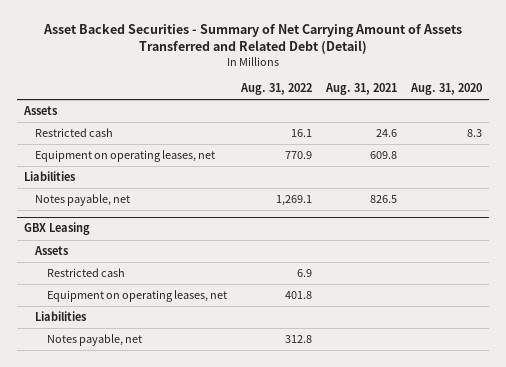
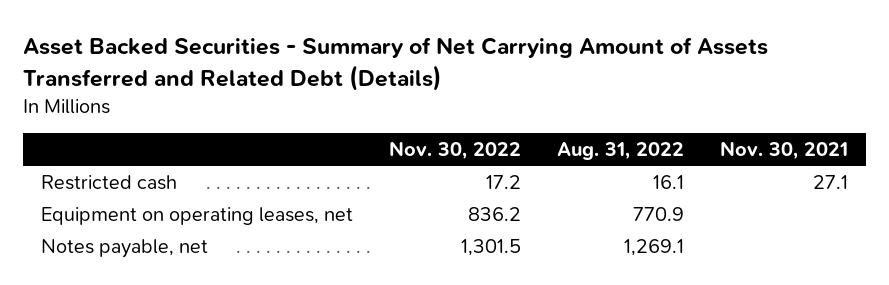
- Asset Backed Securities - Summary of Net Carrying Amount of Assets Transferred and Related Debt (Detail)
+ Asset Backed Securities - Summary of Net Carrying Amount of Assets Transferred and Related Debt (Details)
- | Aug. 31, 2022 | Aug. 31, 2021 | Aug. 31, 2020
+ | Nov. 30, 2022 | Aug. 31, 2022 | Nov. 30, 2021
- Assets
- Liabilities
- GBX Leasing
- Assets
- Restricted cash | 6.9 | |
- Equipment on operating leases, net | 401.8 | |
- Liabilities
- Notes payable, net | 312.8 | |

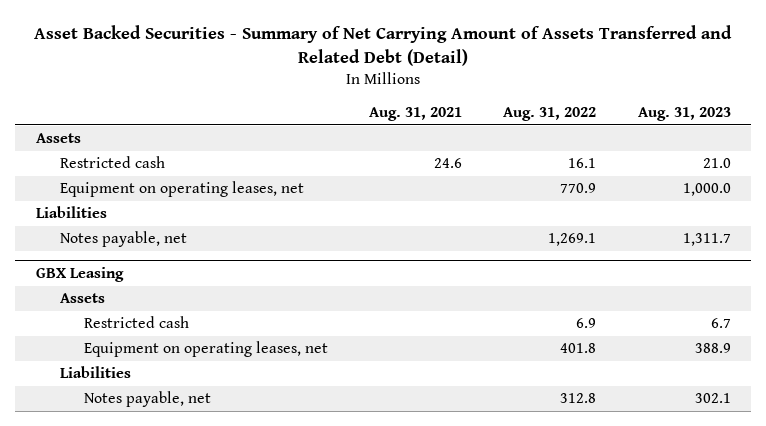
- Asset Backed Securities - Summary of Net Carrying Amount of Assets Transferred and Related Debt (Details)
+ Asset Backed Securities - Summary of Net Carrying Amount of Assets Transferred and Related Debt (Detail)
- | Nov. 30, 2022 | Aug. 31, 2022 | Nov. 30, 2021
+ | Aug. 31, 2021 | Aug. 31, 2022 | Aug. 31, 2023
+ Assets
+ Liabilities
+ GBX Leasing
+ Assets
+ Restricted cash | | 6.9 | 6.7
+ Equipment on operating leases, net | | 401.8 | 388.9
+ Liabilities
+ Notes payable, net | | 312.8 | 302.1

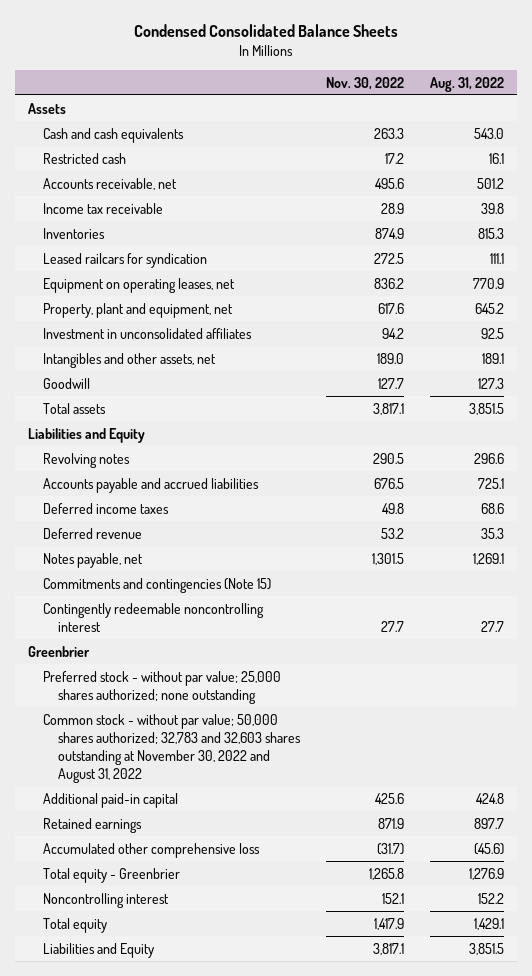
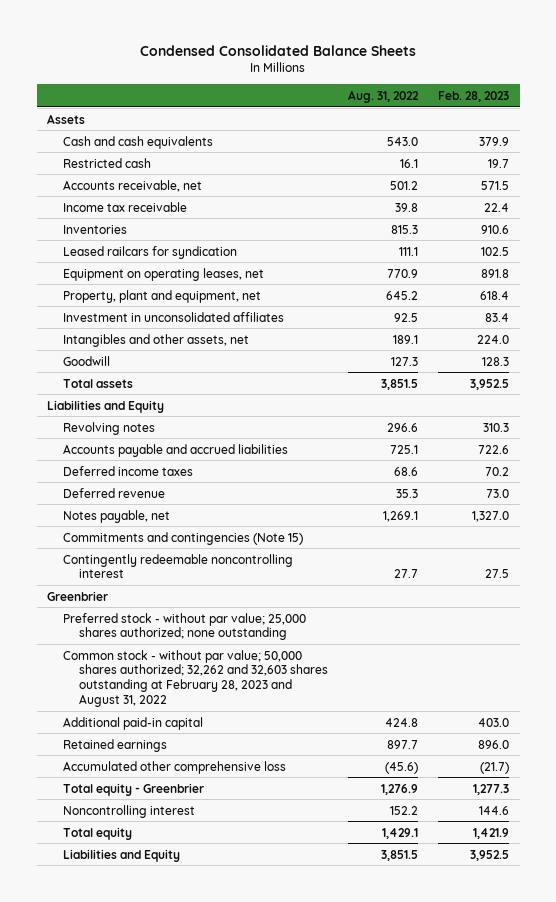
- | Nov. 30, 2022 | Aug. 31, 2022
+ | Aug. 31, 2022 | Feb. 28, 2023
- Common stock - without par value; 50,000 shares authorized; 32,783 and 32,603 shares outstanding at November 30, 2022 and August 31, 2022
+ Common stock - without par value; 50,000 shares authorized; 32,262 and 32,603 shares outstanding at February 28, 2023 and August 31, 2022

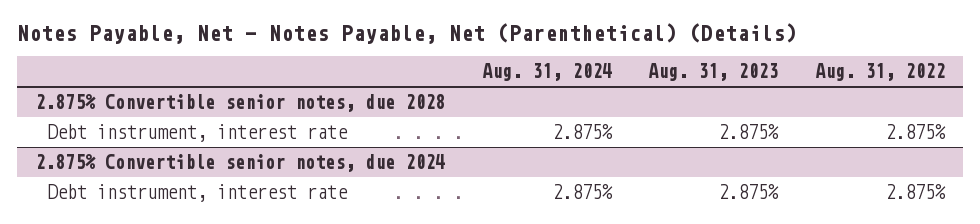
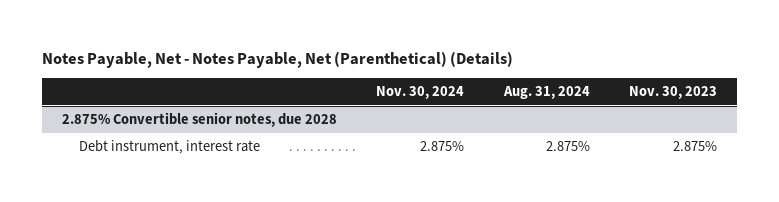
- | Aug. 31, 2024 | Aug. 31, 2023 | Aug. 31, 2022
+ | Nov. 30, 2024 | Aug. 31, 2024 | Nov. 30, 2023
- 2.875% Convertible senior notes, due 2024
- Debt instrument, interest rate | 2.875% | 2.875% | 2.875%

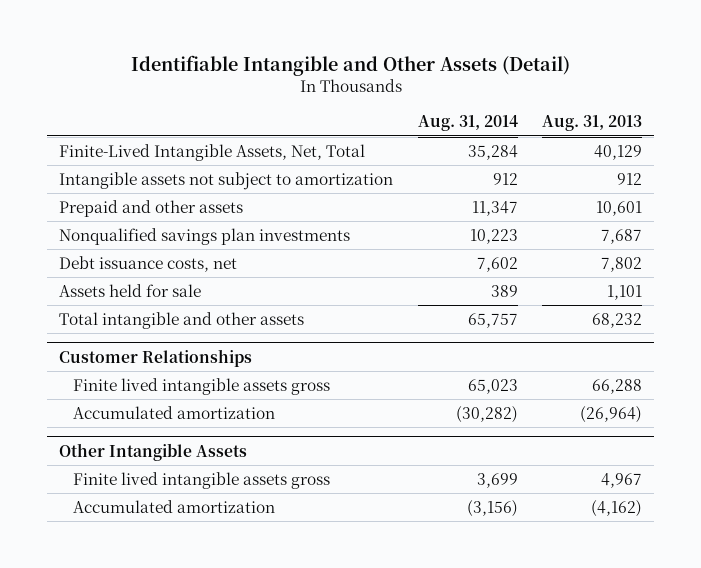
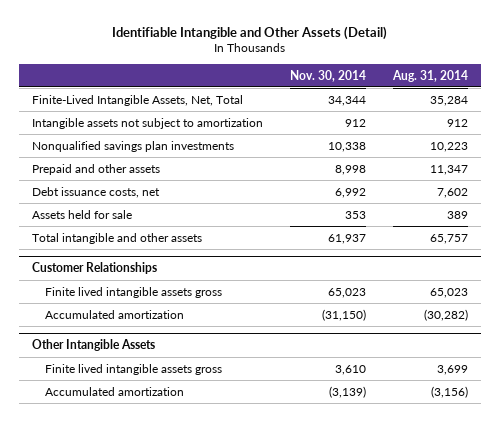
- | Aug. 31, 2014 | Aug. 31, 2013
+ | Nov. 30, 2014 | Aug. 31, 2014
moved down: Prepaid and other assets | 8,998 | 11,347

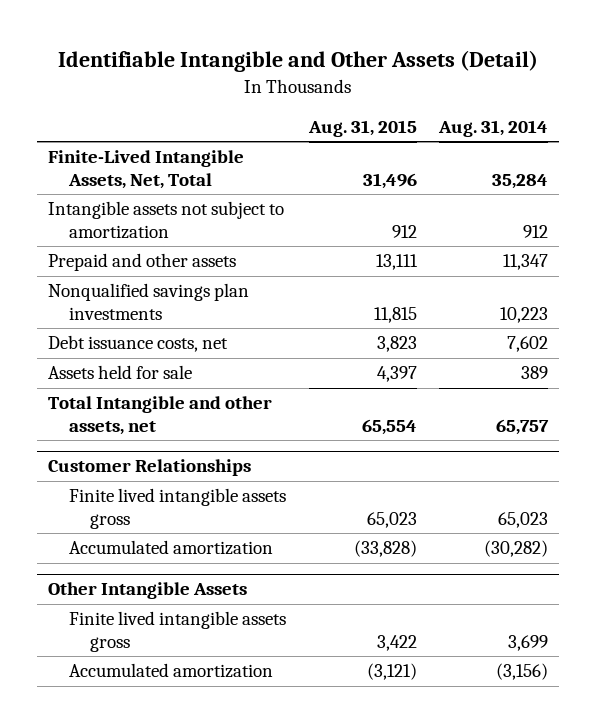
- | Nov. 30, 2014 | Aug. 31, 2014
+ | Aug. 31, 2015 | Aug. 31, 2014
moved down: Nonqualified savings plan investments | 11,815 | 10,223
- Total intangible and other assets | 61,937 | 65,757
+ Total Intangible and other assets, net | 65,554 | 65,757

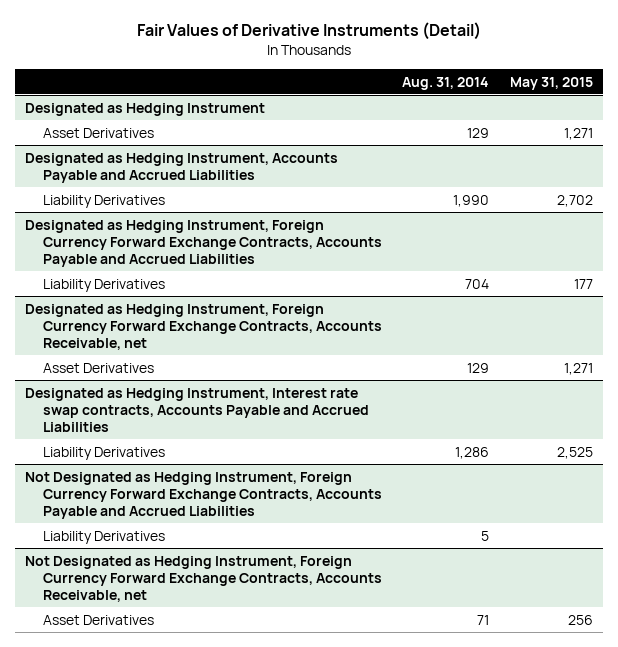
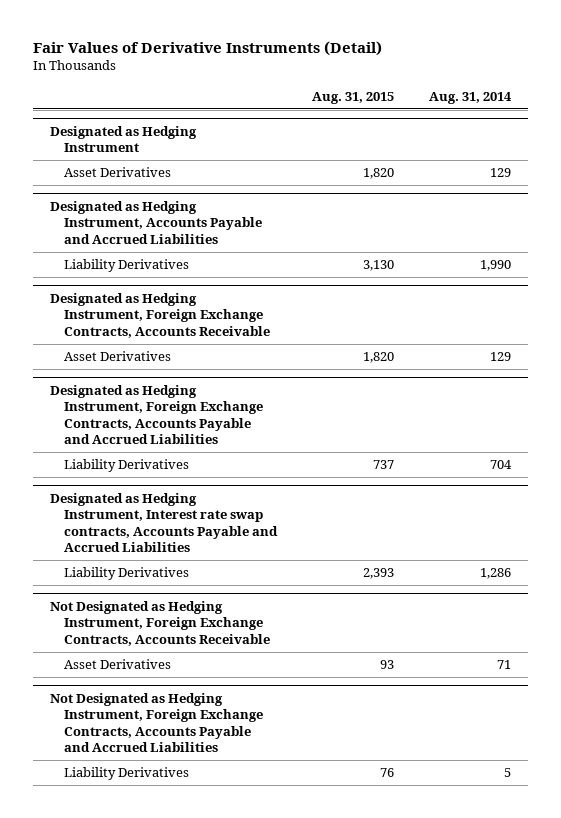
- | Aug. 31, 2014 | May 31, 2015
+ | Aug. 31, 2015 | Aug. 31, 2014
- Designated as Hedging Instrument, Foreign Currency Forward Exchange Contracts, Accounts Payable and Accrued Liabilities
- Liability Derivatives | 704 | 177
- Designated as Hedging Instrument, Foreign Currency Forward Exchange Contracts, Accounts Receivable, net
+ Designated as Hedging Instrument, Foreign Exchange Contracts, Accounts Receivable
+ Designated as Hedging Instrument, Foreign Exchange Contracts, Accounts Payable and Accrued Liabilities
+ Liability Derivatives | 737 | 704
- Not Designated as Hedging Instrument, Foreign Currency Forward Exchange Contracts, Accounts Payable and Accrued Liabilities
- Liability Derivatives | 5 |
- Not Designated as Hedging Instrument, Foreign Currency Forward Exchange Contracts, Accounts Receivable, net
+ Not Designated as Hedging Instrument, Foreign Exchange Contracts, Accounts Receivable
+ Not Designated as Hedging Instrument, Foreign Exchange Contracts, Accounts Payable and Accrued Liabilities
+ Liability Derivatives | 76 | 5

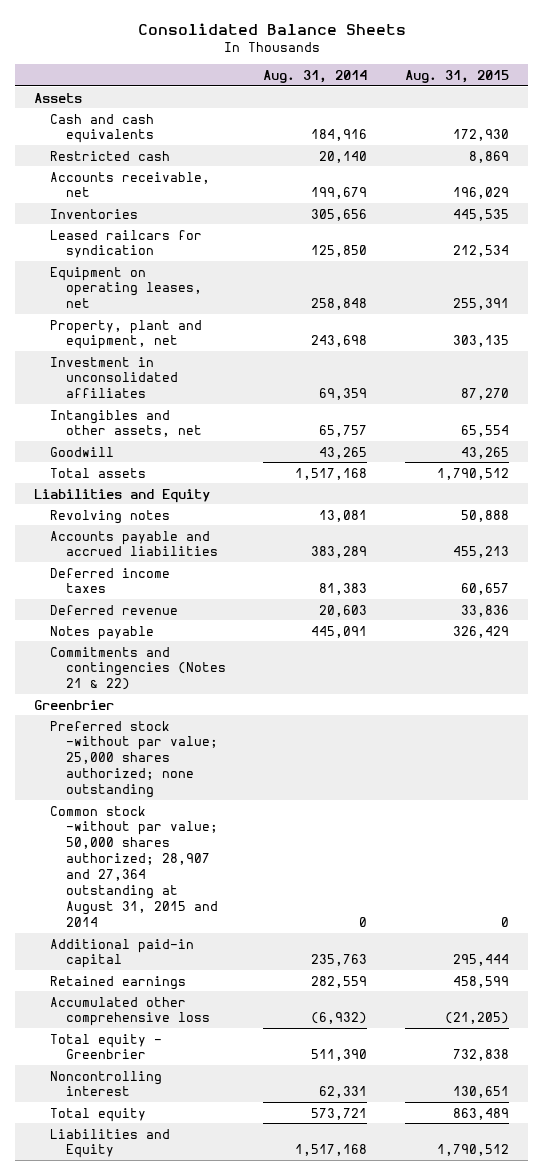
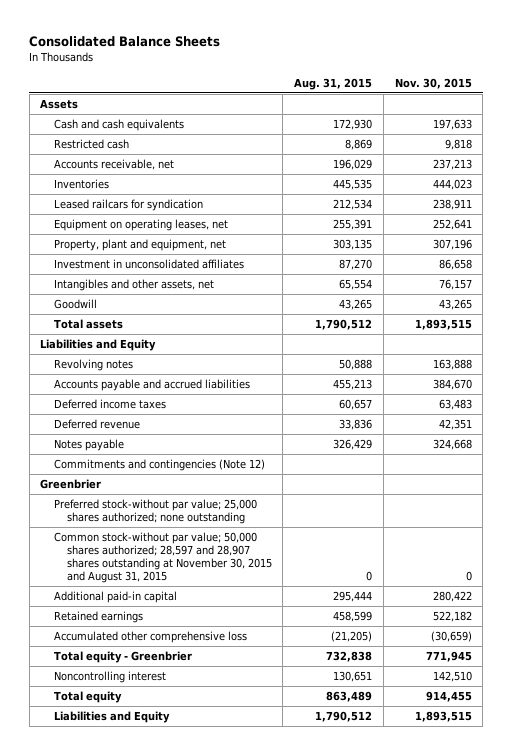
- | Aug. 31, 2014 | Aug. 31, 2015
+ | Aug. 31, 2015 | Nov. 30, 2015
- Commitments and contingencies (Notes 21 & 22)
+ Commitments and contingencies (Note 12)
- Preferred stock -without par value; 25,000 shares authorized; none outstanding
- Common stock -without par value; 50,000 shares authorized; 28,907 and 27,364 outstanding at August 31, 2015 and 2014 | 0 | 0
+ Preferred stock-without par value; 25,000 shares authorized; none outstanding
+ Common stock-without par value; 50,000 shares authorized; 28,597 and 28,907 shares outstanding at November 30, 2015 and August 31, 2015 | 0 | 0

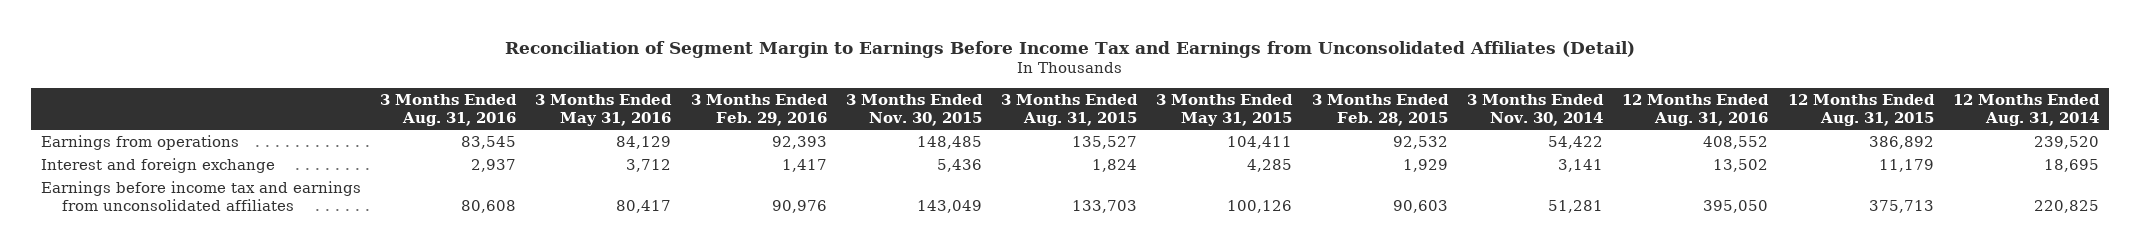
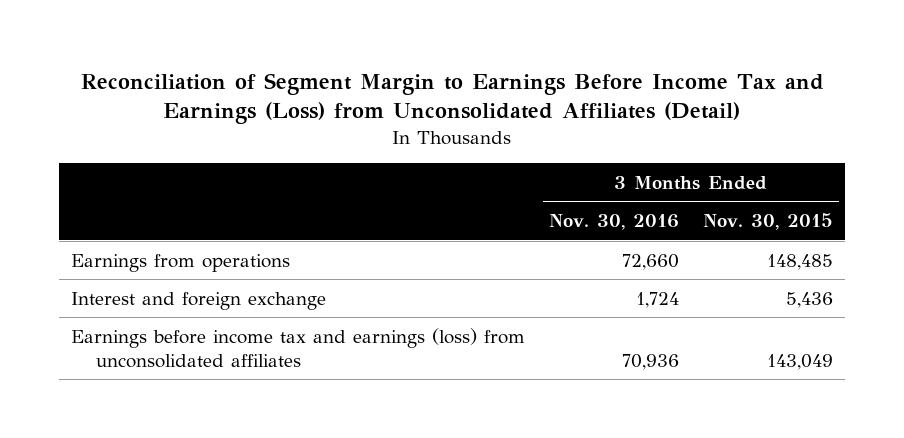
- Reconciliation of Segment Margin to Earnings Before Income Tax and Earnings from Unconsolidated Affiliates (Detail)
+ Reconciliation of Segment Margin to Earnings Before Income Tax and Earnings (Loss) from Unconsolidated Affiliates (Detail)
- | 3 Months Ended Aug. 31, 2016 | 3 Months Ended May 31, 2016 | 3 Months Ended Feb. 29, 2016 | 3 Months Ended Nov. 30, 2015 | 3 Months Ended Aug. 31, 2015 | 3 Months Ended May 31, 2015 | 3 Months Ended Feb. 28, 2015 | 3 Months Ended Nov. 30, 2014 | 12 Months Ended Aug. 31, 2016 | 12 Months Ended Aug. 31, 2015 | 12 Months Ended Aug. 31, 2014
+ | 3 Months Ended Nov. 30, 2016 | 3 Months Ended Nov. 30, 2015
- Earnings before income tax and earnings from unconsolidated affiliates | 80,608 | 80,417 | 90,976 | 143,049 | 133,703 | 100,126 | 90,603 | 51,281 | 395,050 | 375,713 | 220,825
+ Earnings before income tax and earnings (loss) from unconsolidated affiliates | 70,936 | 143,049

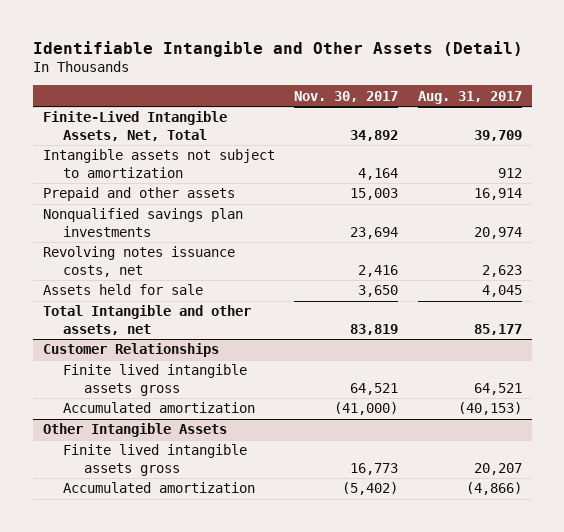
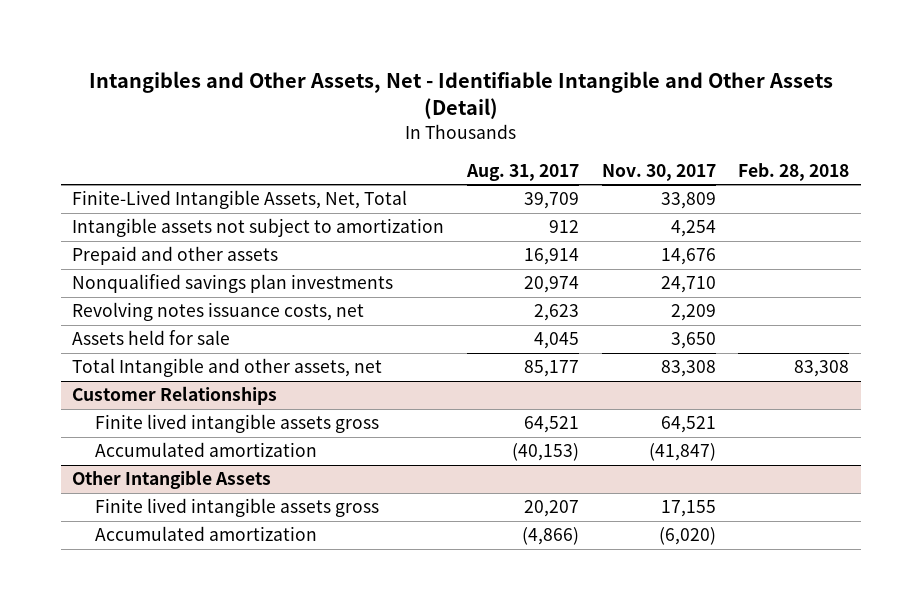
- Identifiable Intangible and Other Assets (Detail)
+ Intangibles and Other Assets, Net - Identifiable Intangible and Other Assets (Detail)
- | Nov. 30, 2017 | Aug. 31, 2017
+ | Aug. 31, 2017 | Nov. 30, 2017 | Feb. 28, 2018
- Finite-Lived Intangible Assets, Net, Total | 34,892 | 39,709
- Intangible assets not subject to amortization | 4,164 | 912
- Prepaid and other assets | 15,003 | 16,914
- Nonqualified savings plan investments | 23,694 | 20,974
- Revolving notes issuance costs, net | 2,416 | 2,623
+ Finite-Lived Intangible Assets, Net, Total | 39,709 | 33,809 |
+ Intangible assets not subject to amortization | 912 | 4,254 |
+ Prepaid and other assets | 16,914 | 14,676 |
+ Nonqualified savings plan investments | 20,974 | 24,710 |
+ Revolving notes issuance costs, net | 2,623 | 2,209 |
- Total Intangible and other assets, net | 83,819 | 85,177
+ Total Intangible and other assets, net | 85,177 | 83,308 | 83,308
@ Customer Relationships
- Accumulated amortization | (41,000) | (40,153)
+ Accumulated amortization | (40,153) | (41,847) |
@ Other Intangible Assets
- Finite lived intangible assets gross | 16,773 | 20,207
- Accumulated amortization | (5,402) | (4,866)
+ Finite lived intangible assets gross | 20,207 | 17,155 |
+ Accumulated amortization | (4,866) | (6,020) |

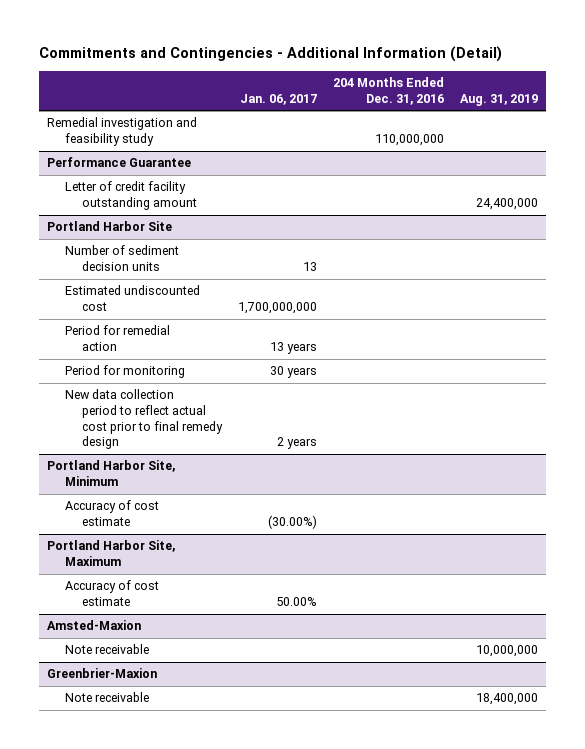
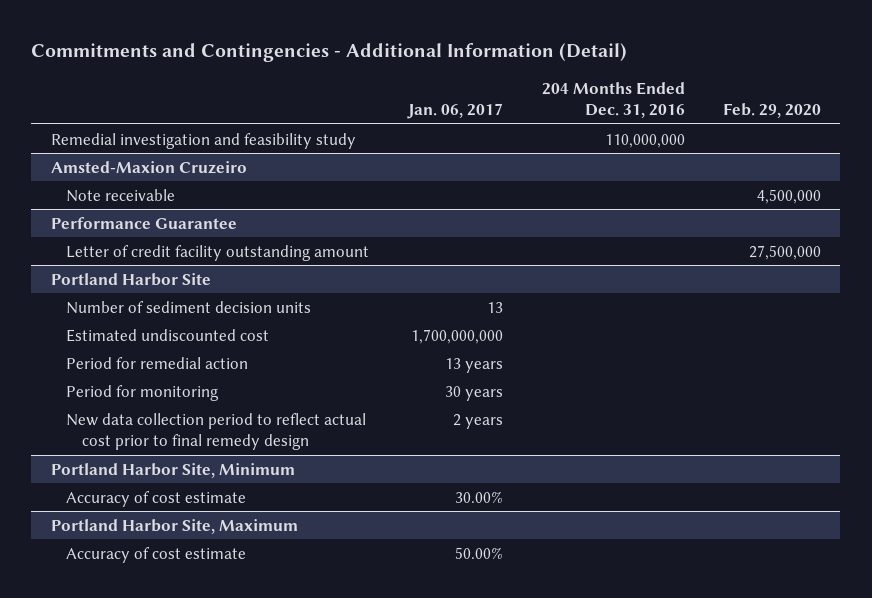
- | Jan. 06, 2017 | 204 Months Ended Dec. 31, 2016 | Aug. 31, 2019
+ | Jan. 06, 2017 | 204 Months Ended Dec. 31, 2016 | Feb. 29, 2020
+ Amsted-Maxion Cruzeiro
+ Note receivable | | | 4,500,000
@ Portland Harbor Site, Minimum
- Accuracy of cost estimate | (30.00%) | |
+ Accuracy of cost estimate | 30.00% | |
- Amsted-Maxion
- Note receivable | | | 10,000,000
- Greenbrier-Maxion
- Note receivable | | | 18,400,000

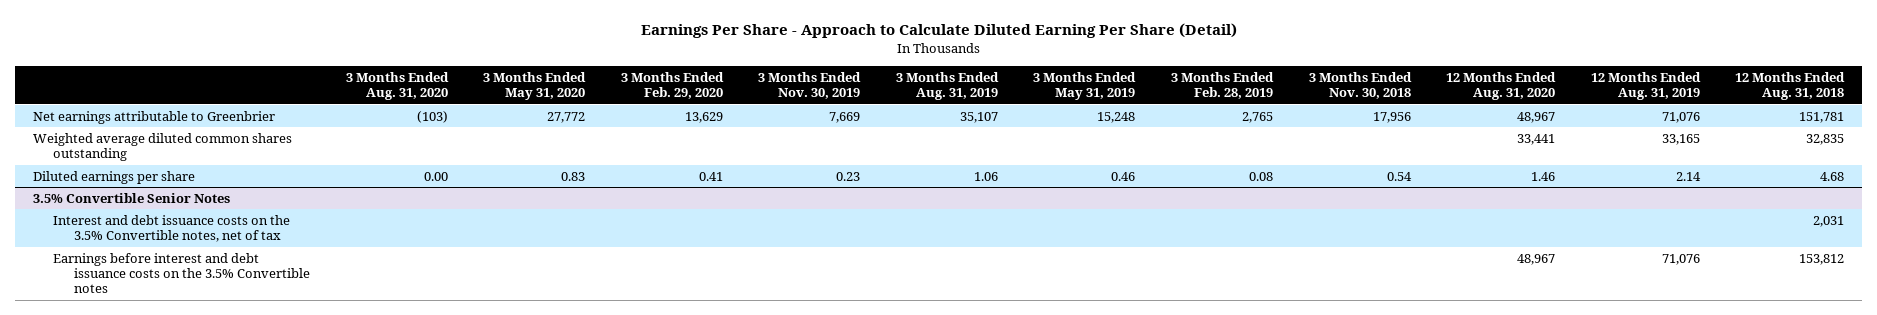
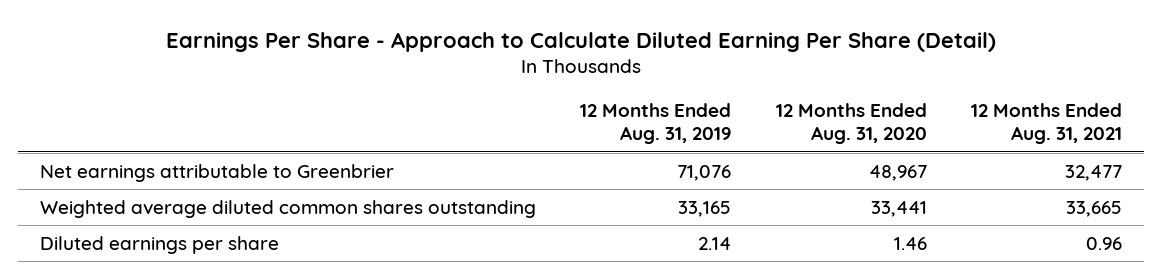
- | 3 Months Ended Aug. 31, 2020 | 3 Months Ended May 31, 2020 | 3 Months Ended Feb. 29, 2020 | 3 Months Ended Nov. 30, 2019 | 3 Months Ended Aug. 31, 2019 | 3 Months Ended May 31, 2019 | 3 Months Ended Feb. 28, 2019 | 3 Months Ended Nov. 30, 2018 | 12 Months Ended Aug. 31, 2020 | 12 Months Ended Aug. 31, 2019 | 12 Months Ended Aug. 31, 2018
+ | 12 Months Ended Aug. 31, 2019 | 12 Months Ended Aug. 31, 2020 | 12 Months Ended Aug. 31, 2021
- 3.5% Convertible Senior Notes
- Interest and debt issuance costs on the 3.5% Convertible notes, net of tax | | | | | | | | | | | 2,031
- Earnings before interest and debt issuance costs on the 3.5% Convertible notes | | | | | | | | | 48,967 | 71,076 | 153,812

